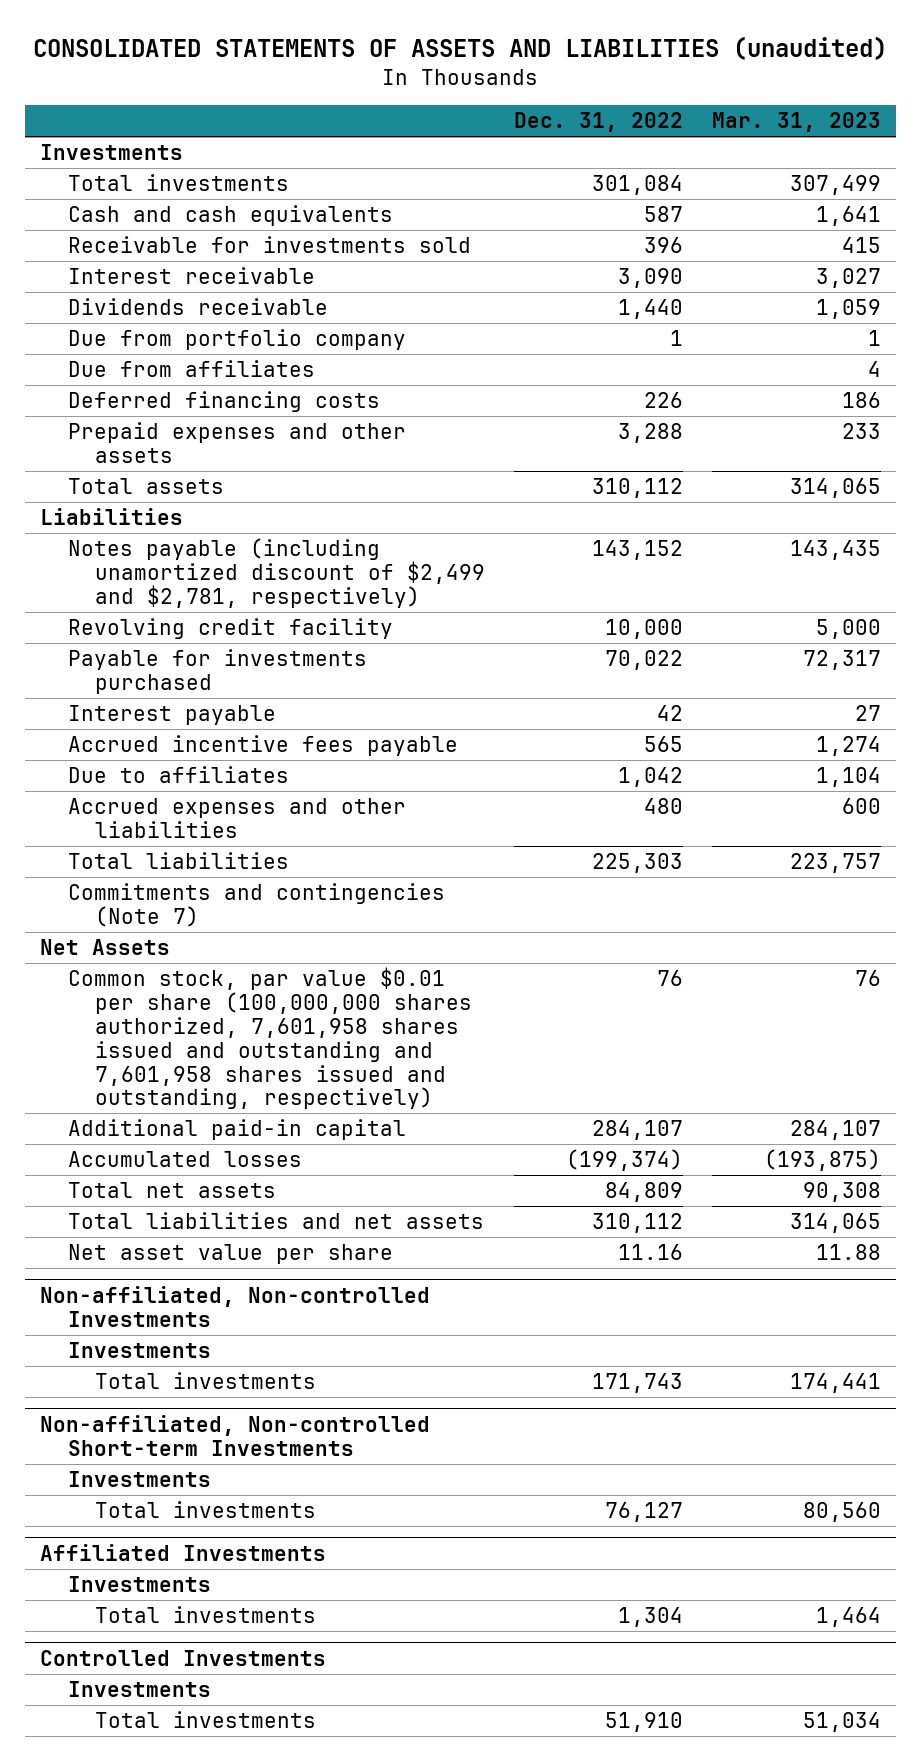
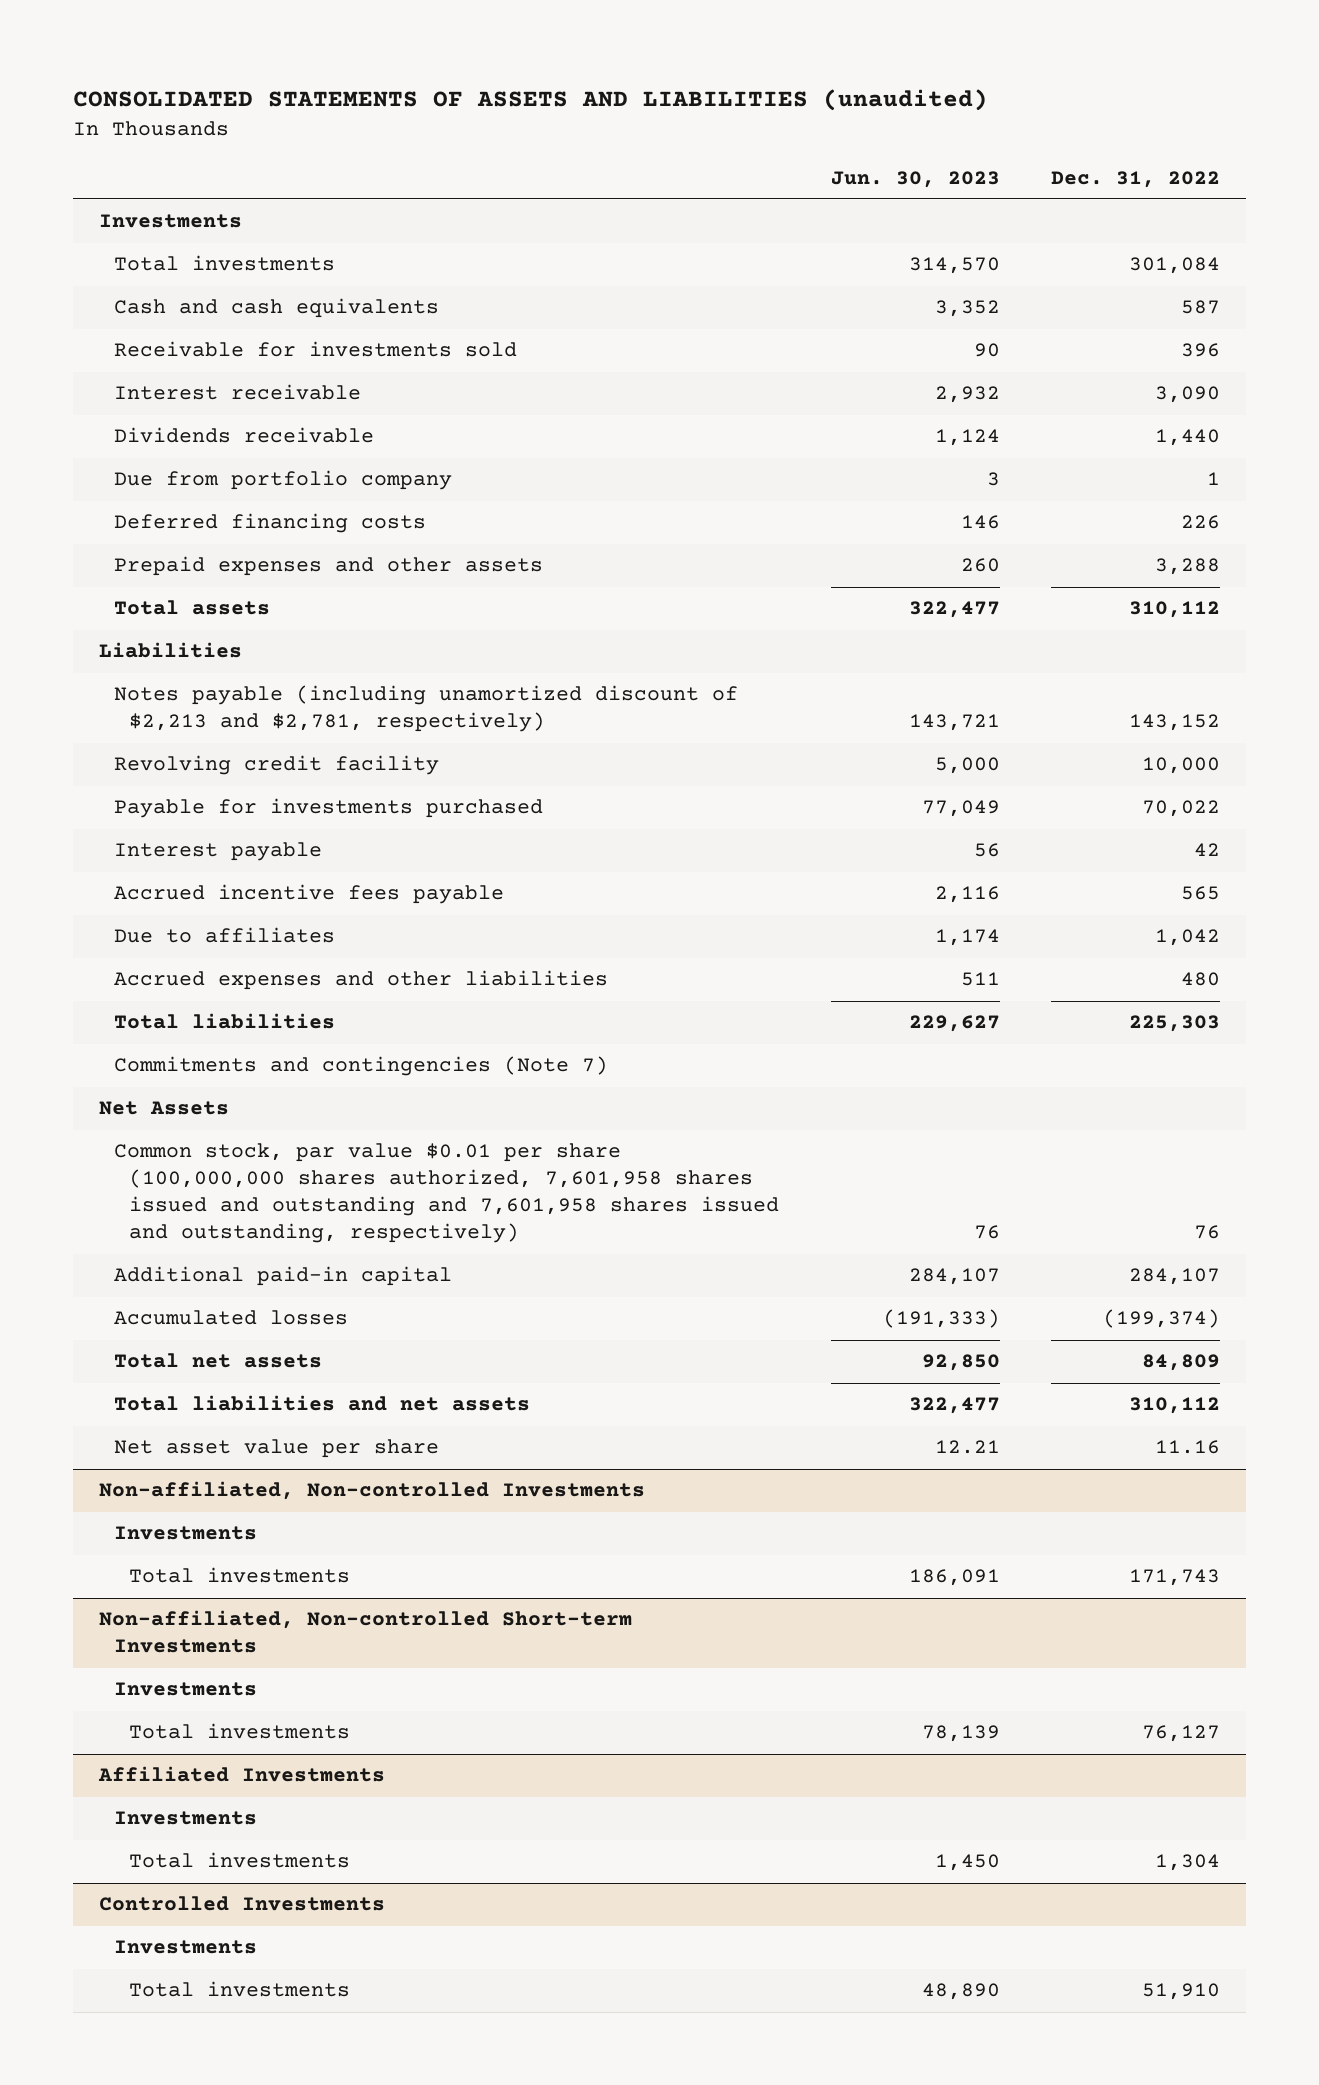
- | Dec. 31, 2022 | Mar. 31, 2023
+ | Jun. 30, 2023 | Dec. 31, 2022
- Due from affiliates | | 4
- Notes payable (including unamortized discount of $2,499 and $2,781, respectively) | 143,152 | 143,435
+ Notes payable (including unamortized discount of $2,213 and $2,781, respectively) | 143,721 | 143,152

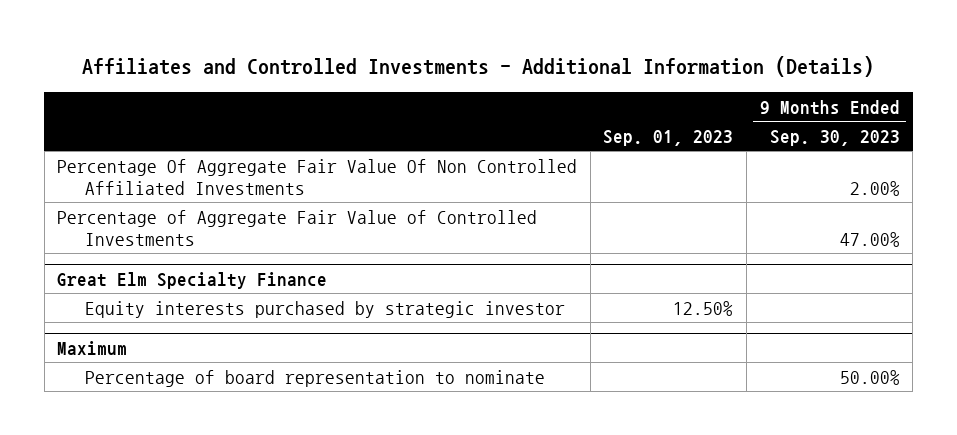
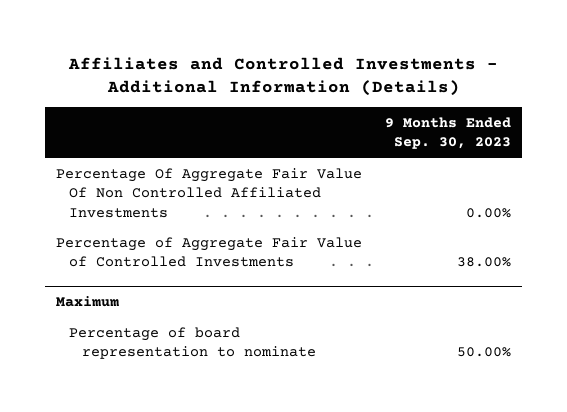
- | Sep. 01, 2023 | 9 Months Ended Sep. 30, 2023
+ | 9 Months Ended Sep. 30, 2023
- Percentage Of Aggregate Fair Value Of Non Controlled Affiliated Investments | | 2.00%
- Percentage of Aggregate Fair Value of Controlled Investments | | 47.00%
- Great Elm Specialty Finance
- Equity interests purchased by strategic investor | 12.50% |
+ Percentage Of Aggregate Fair Value Of Non Controlled Affiliated Investments | 0.00%
+ Percentage of Aggregate Fair Value of Controlled Investments | 38.00%

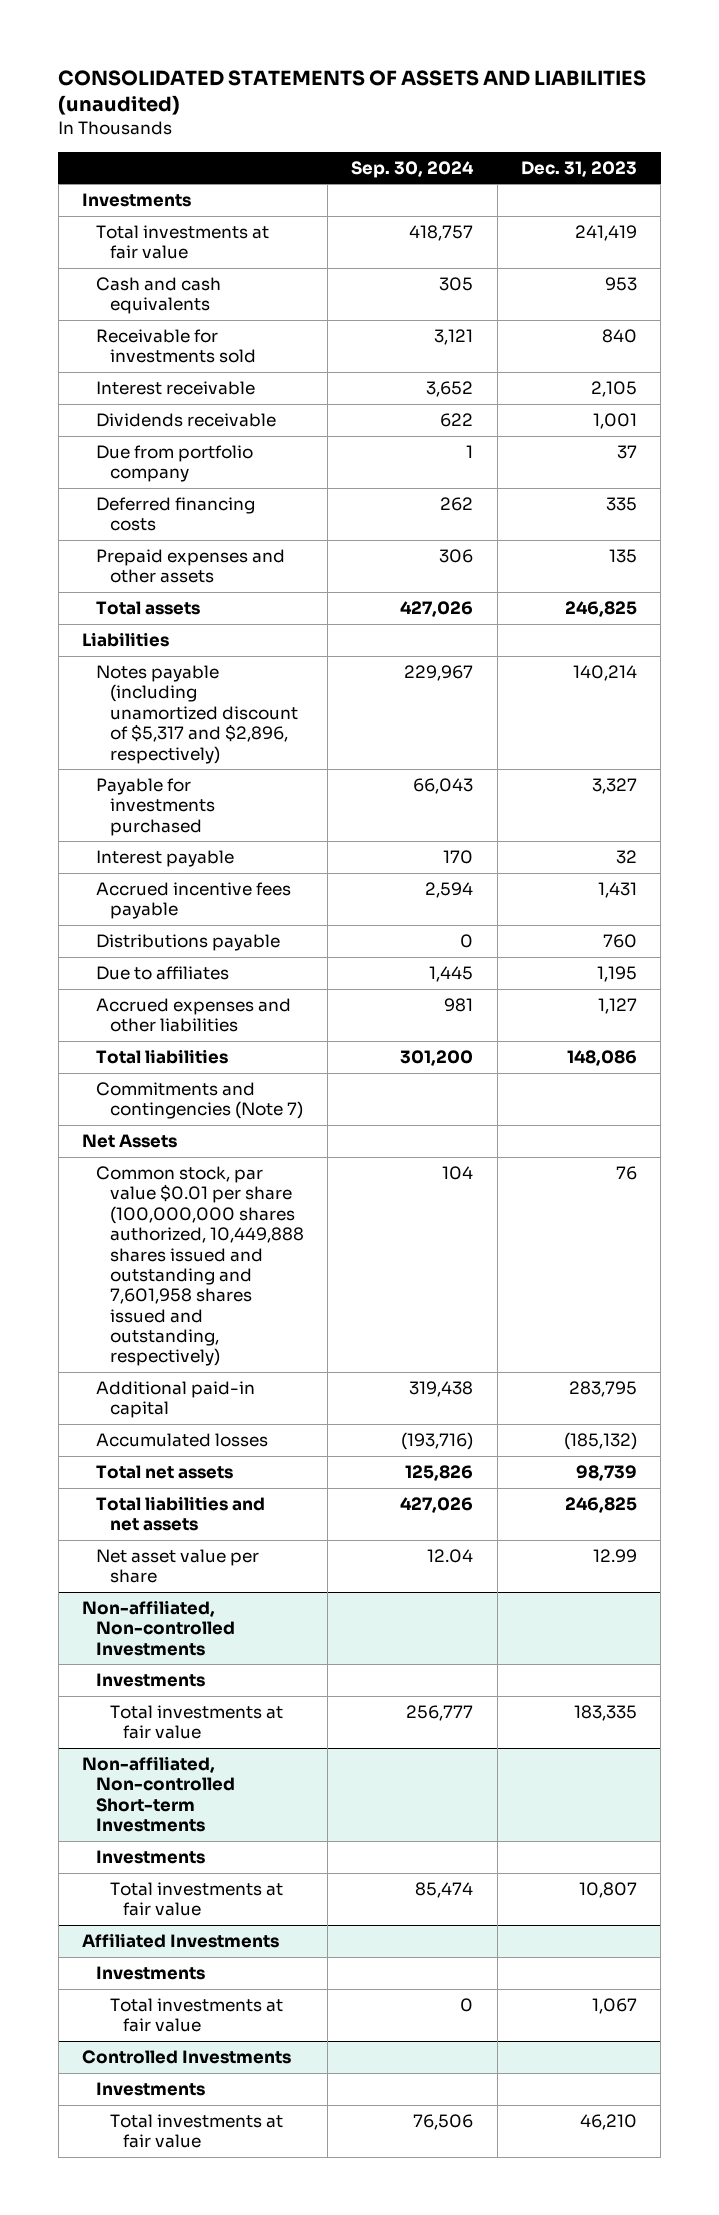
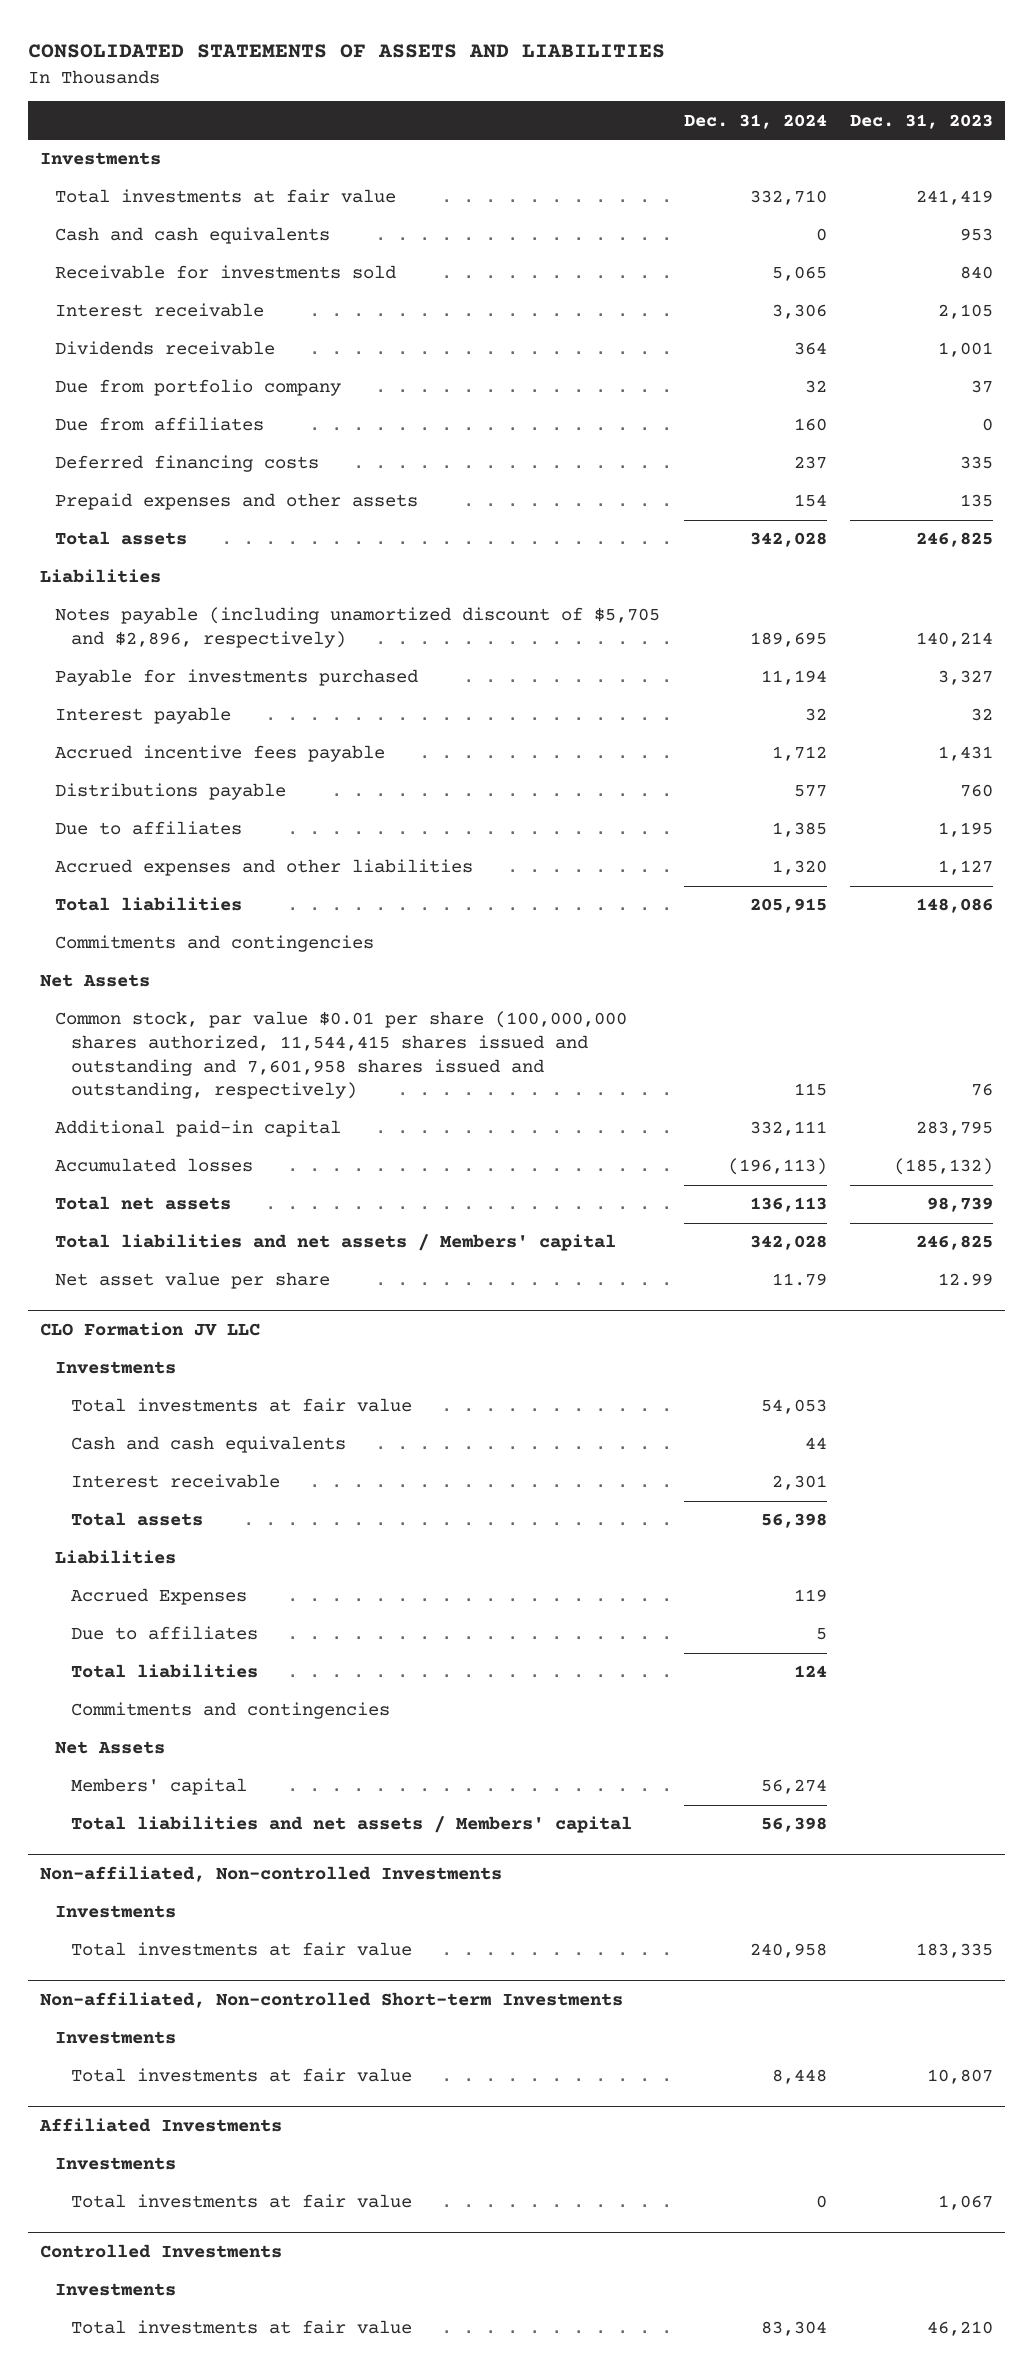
- CONSOLIDATED STATEMENTS OF ASSETS AND LIABILITIES (unaudited)
+ CONSOLIDATED STATEMENTS OF ASSETS AND LIABILITIES
- | Sep. 30, 2024 | Dec. 31, 2023
+ | Dec. 31, 2024 | Dec. 31, 2023
+ Due from affiliates | 160 | 0
- Notes payable (including unamortized discount of $5,317 and $2,896, respectively) | 229,967 | 140,214
+ Notes payable (including unamortized discount of $5,705 and $2,896, respectively) | 189,695 | 140,214
- Commitments and contingencies (Note 7)
+ Commitments and contingencies
- Common stock, par value $0.01 per share (100,000,000 shares authorized, 10,449,888 shares issued and outstanding and 7,601,958 shares issued and outstanding, respectively) | 104 | 76
+ Common stock, par value $0.01 per share (100,000,000 shares authorized, 11,544,415 shares issued and outstanding and 7,601,958 shares issued and outstanding, respectively) | 115 | 76
- Total liabilities and net assets | 427,026 | 246,825
+ Total liabilities and net assets / Members' capital | 342,028 | 246,825
+ CLO Formation JV LLC
+ Investments
+ Total investments at fair value | 54,053 |
+ Cash and cash equivalents | 44 |
+ Interest receivable | 2,301 |
+ Total assets | 56,398 |
+ Liabilities
+ Accrued Expenses | 119 |
+ Due to affiliates | 5 |
+ Total liabilities | 124 |
+ Commitments and contingencies
+ Net Assets
+ Members' capital | 56,274 |
+ Total liabilities and net assets / Members' capital | 56,398 |

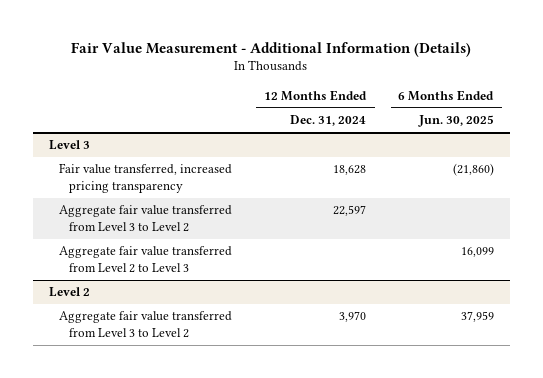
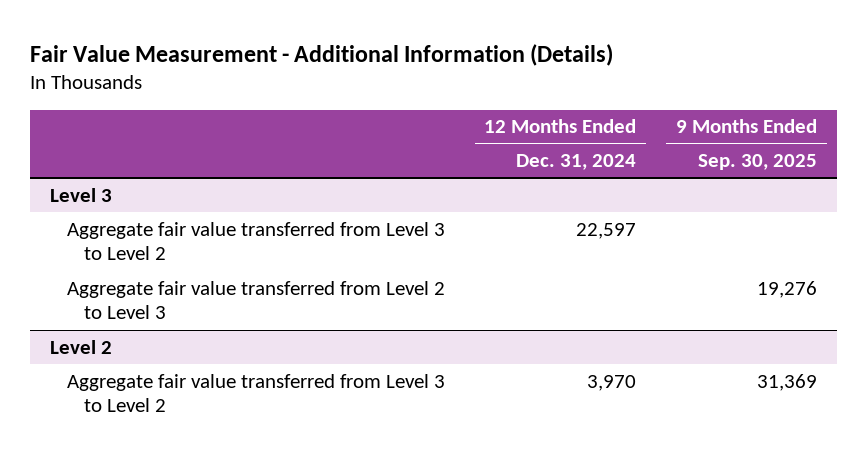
- | 12 Months Ended Dec. 31, 2024 | 6 Months Ended Jun. 30, 2025
+ | 12 Months Ended Dec. 31, 2024 | 9 Months Ended Sep. 30, 2025
@ Level 3
- Fair value transferred, increased pricing transparency | 18,628 | (21,860)

